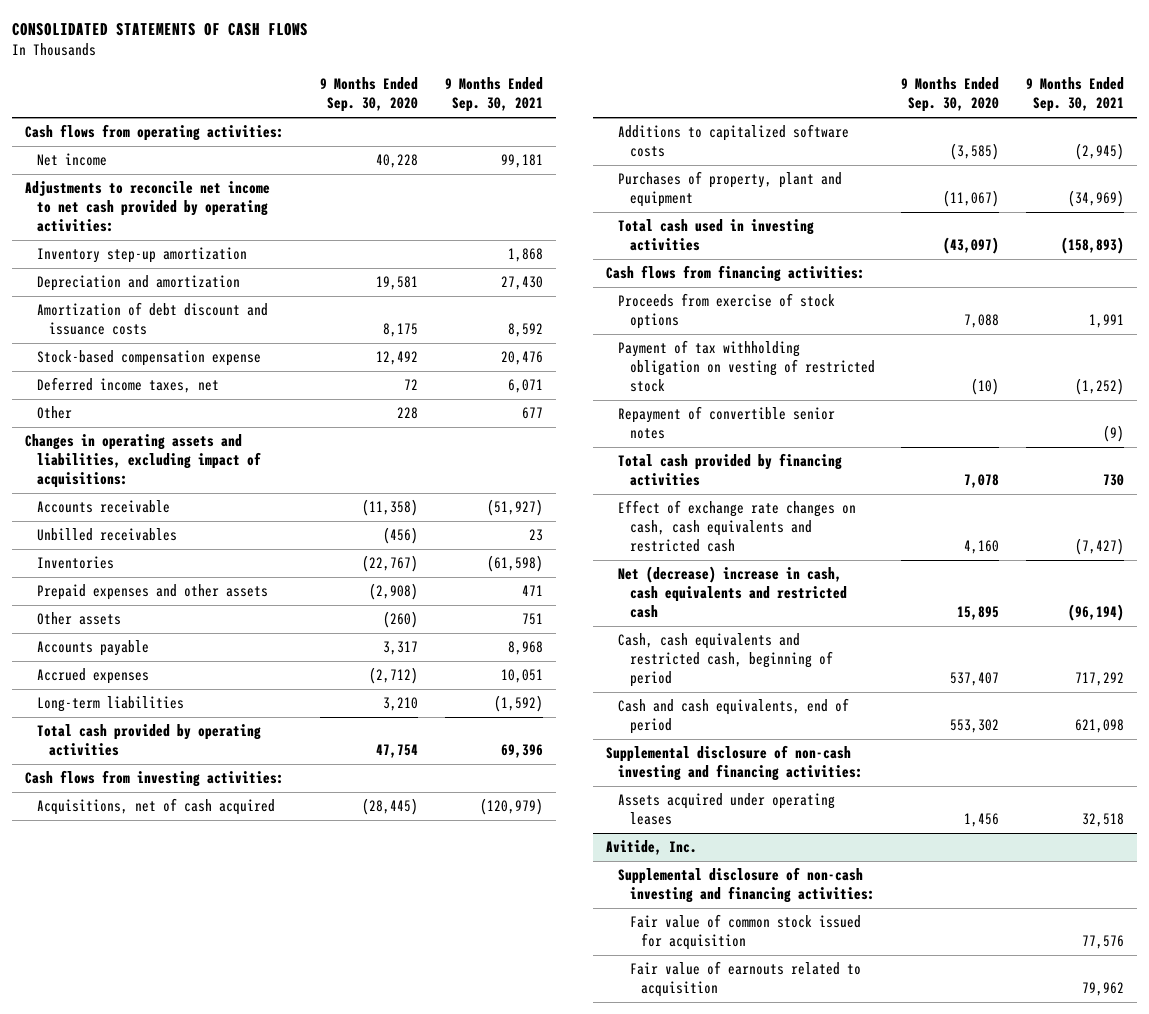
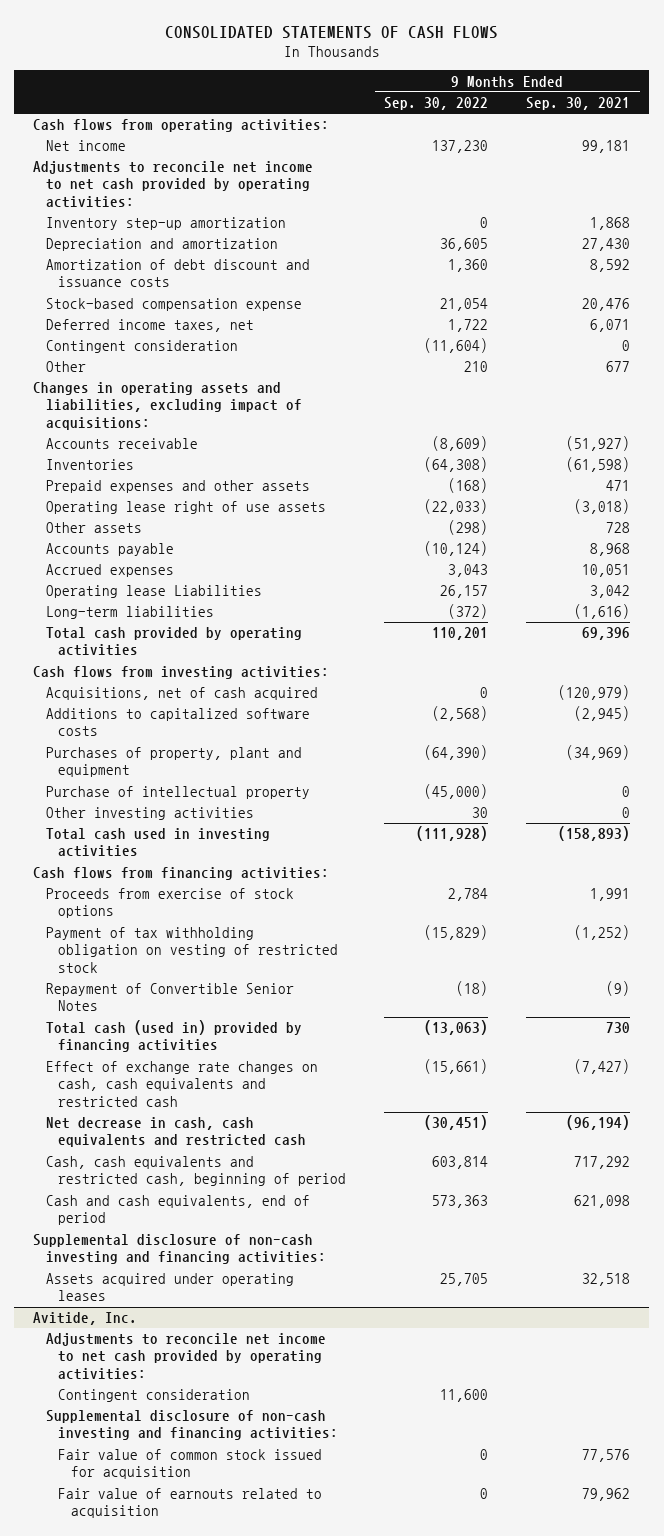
- | 9 Months Ended Sep. 30, 2020 | 9 Months Ended Sep. 30, 2021
+ | 9 Months Ended Sep. 30, 2022 | 9 Months Ended Sep. 30, 2021
+ Contingent consideration | (11,604) | 0
- Unbilled receivables | (456) | 23
- Other assets | (260) | 751
+ Operating lease right of use assets | (22,033) | (3,018)
+ Other assets | (298) | 728
- Long-term liabilities | 3,210 | (1,592)
+ Operating lease Liabilities | 26,157 | 3,042
+ Long-term liabilities | (372) | (1,616)
+ Purchase of intellectual property | (45,000) | 0
+ Other investing activities | 30 | 0
- Repayment of convertible senior notes | | (9)
- Total cash provided by financing activities | 7,078 | 730
+ Repayment of Convertible Senior Notes | (18) | (9)
+ Total cash (used in) provided by financing activities | (13,063) | 730
- Net (decrease) increase in cash, cash equivalents and restricted cash | 15,895 | (96,194)
+ Net decrease in cash, cash equivalents and restricted cash | (30,451) | (96,194)
@ Avitide, Inc.
+ Adjustments to reconcile net income to net cash provided by operating activities:
+ Contingent consideration | 11,600 |

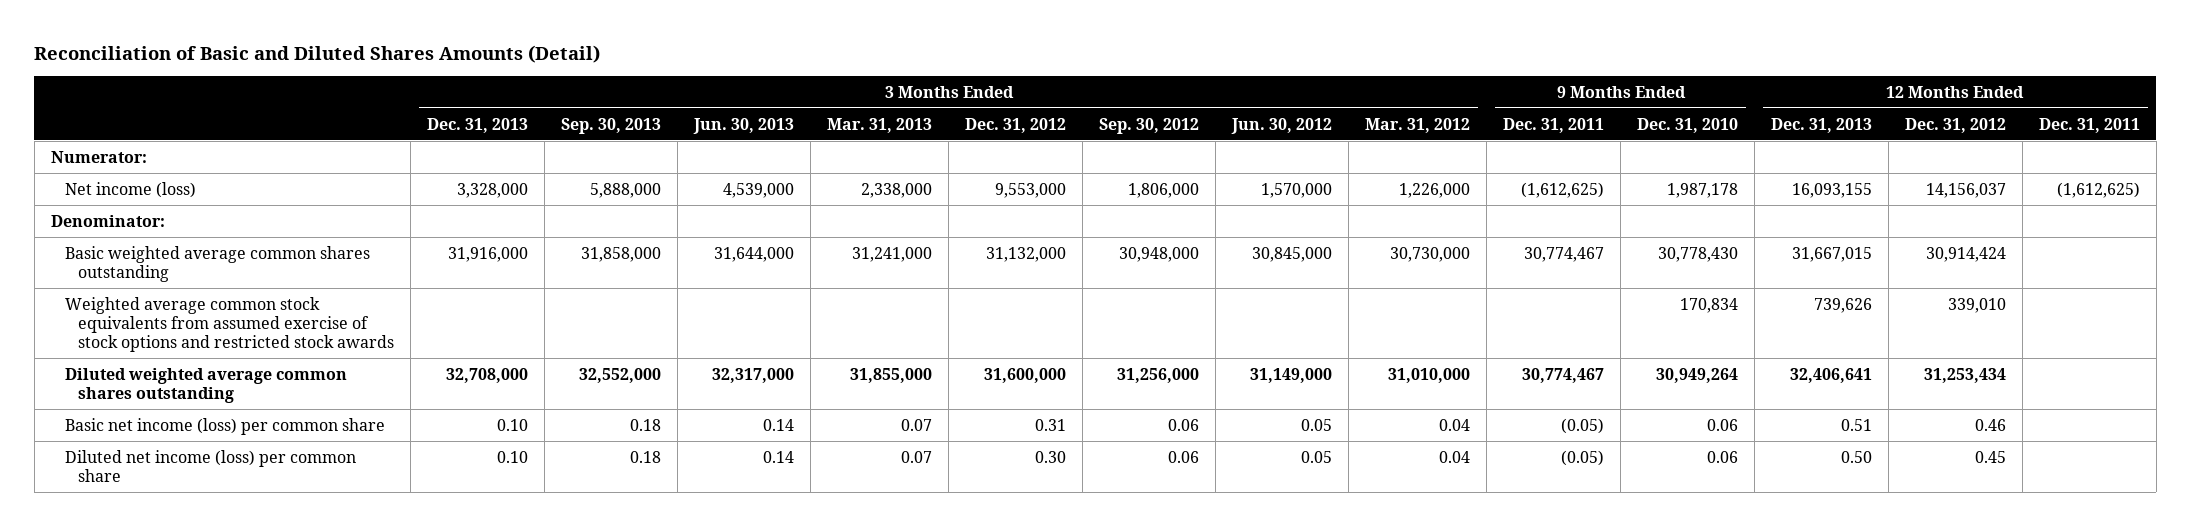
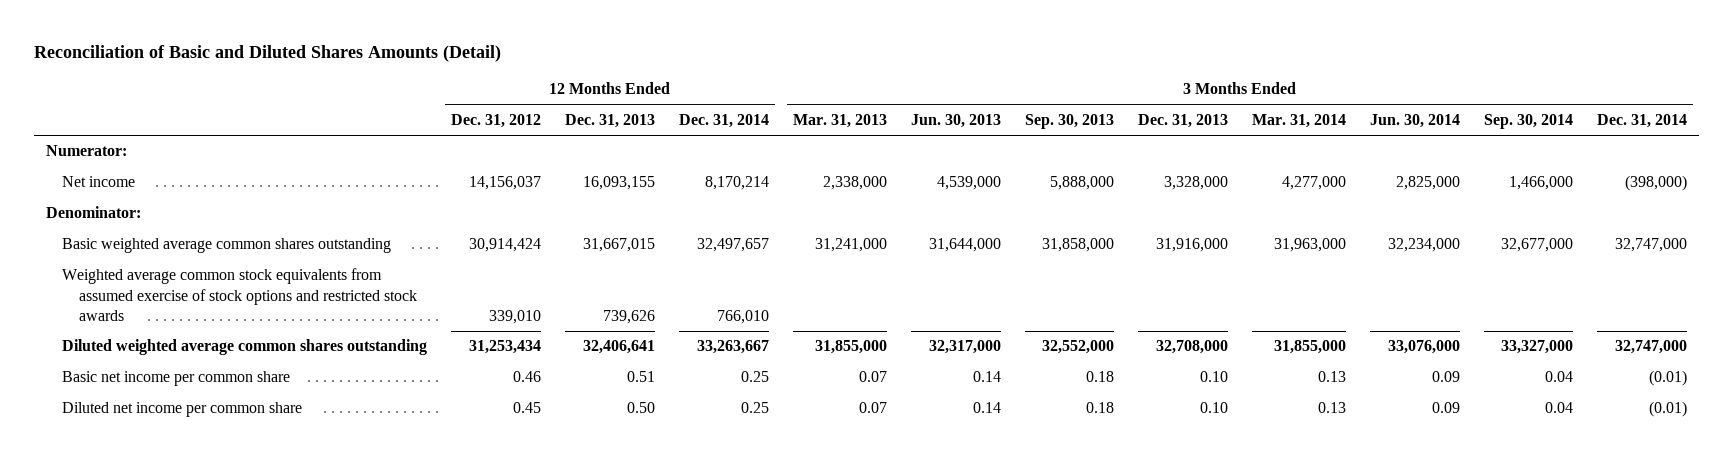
- | 3 Months Ended Dec. 31, 2013 | 3 Months Ended Sep. 30, 2013 | 3 Months Ended Jun. 30, 2013 | 3 Months Ended Mar. 31, 2013 | 3 Months Ended Dec. 31, 2012 | 3 Months Ended Sep. 30, 2012 | 3 Months Ended Jun. 30, 2012 | 3 Months Ended Mar. 31, 2012 | 9 Months Ended Dec. 31, 2011 | 9 Months Ended Dec. 31, 2010 | 12 Months Ended Dec. 31, 2013 | 12 Months Ended Dec. 31, 2012 | 12 Months Ended Dec. 31, 2011
+ | 12 Months Ended Dec. 31, 2012 | 12 Months Ended Dec. 31, 2013 | 12 Months Ended Dec. 31, 2014 | 3 Months Ended Mar. 31, 2013 | 3 Months Ended Jun. 30, 2013 | 3 Months Ended Sep. 30, 2013 | 3 Months Ended Dec. 31, 2013 | 3 Months Ended Mar. 31, 2014 | 3 Months Ended Jun. 30, 2014 | 3 Months Ended Sep. 30, 2014 | 3 Months Ended Dec. 31, 2014
- Net income (loss) | 3,328,000 | 5,888,000 | 4,539,000 | 2,338,000 | 9,553,000 | 1,806,000 | 1,570,000 | 1,226,000 | (1,612,625) | 1,987,178 | 16,093,155 | 14,156,037 | (1,612,625)
+ Net income | 14,156,037 | 16,093,155 | 8,170,214 | 2,338,000 | 4,539,000 | 5,888,000 | 3,328,000 | 4,277,000 | 2,825,000 | 1,466,000 | (398,000)
- Basic net income (loss) per common share | 0.10 | 0.18 | 0.14 | 0.07 | 0.31 | 0.06 | 0.05 | 0.04 | (0.05) | 0.06 | 0.51 | 0.46 |
- Diluted net income (loss) per common share | 0.10 | 0.18 | 0.14 | 0.07 | 0.30 | 0.06 | 0.05 | 0.04 | (0.05) | 0.06 | 0.50 | 0.45 |
+ Basic net income per common share | 0.46 | 0.51 | 0.25 | 0.07 | 0.14 | 0.18 | 0.10 | 0.13 | 0.09 | 0.04 | (0.01)
+ Diluted net income per common share | 0.45 | 0.50 | 0.25 | 0.07 | 0.14 | 0.18 | 0.10 | 0.13 | 0.09 | 0.04 | (0.01)

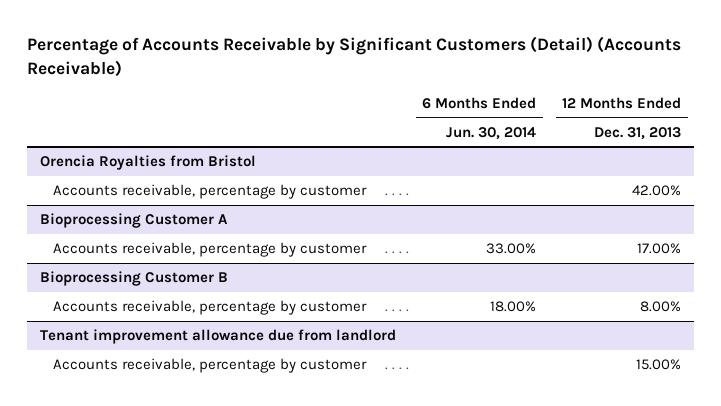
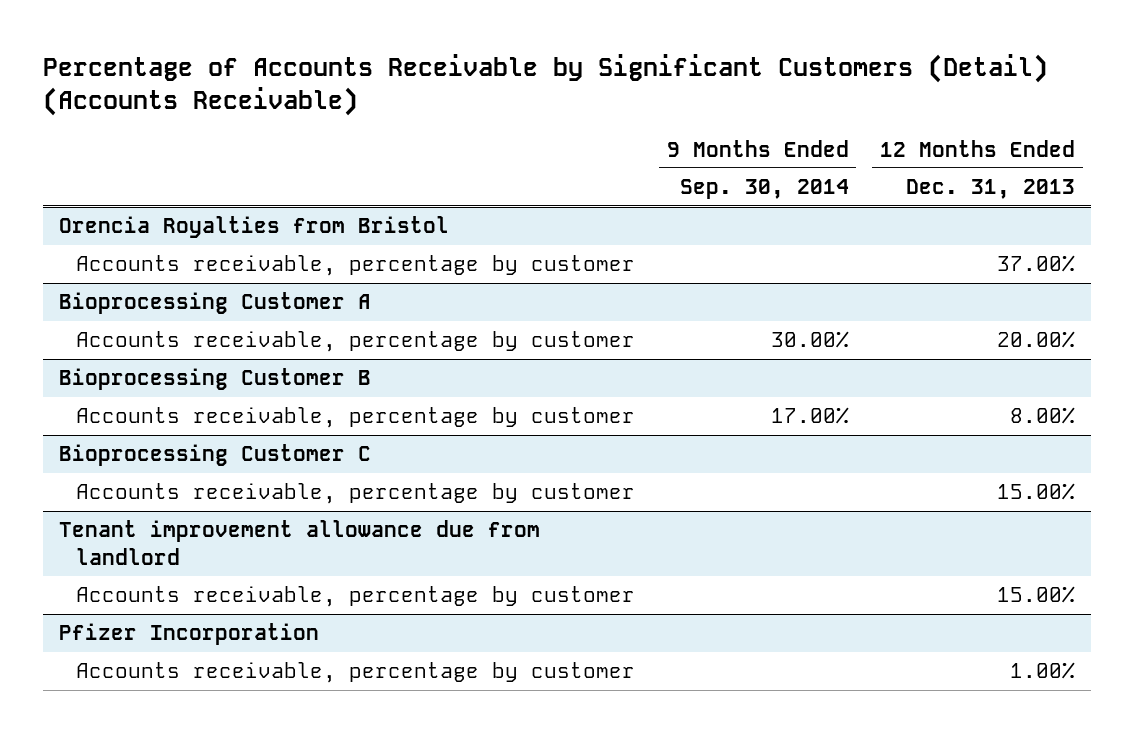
- | 6 Months Ended Jun. 30, 2014 | 12 Months Ended Dec. 31, 2013
+ | 9 Months Ended Sep. 30, 2014 | 12 Months Ended Dec. 31, 2013
@ Orencia Royalties from Bristol
- Accounts receivable, percentage by customer | | 42.00%
+ Accounts receivable, percentage by customer | | 37.00%
@ Bioprocessing Customer A
- Accounts receivable, percentage by customer | 33.00% | 17.00%
+ Accounts receivable, percentage by customer | 30.00% | 20.00%
+ Bioprocessing Customer C
+ Accounts receivable, percentage by customer | | 15.00%
+ Pfizer Incorporation
+ Accounts receivable, percentage by customer | | 1.00%

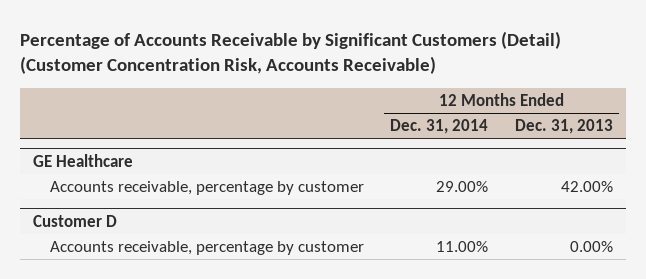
- Percentage of Accounts Receivable by Significant Customers (Detail) (Accounts Receivable)
+ Percentage of Accounts Receivable by Significant Customers (Detail) (Customer Concentration Risk, Accounts Receivable)
- | 9 Months Ended Sep. 30, 2014 | 12 Months Ended Dec. 31, 2013
+ | 12 Months Ended Dec. 31, 2014 | 12 Months Ended Dec. 31, 2013
- Orencia Royalties from Bristol
- Accounts receivable, percentage by customer | | 37.00%
- Bioprocessing Customer A
- Accounts receivable, percentage by customer | 30.00% | 20.00%
- Bioprocessing Customer B
- Accounts receivable, percentage by customer | 17.00% | 8.00%
- Bioprocessing Customer C
- Accounts receivable, percentage by customer | | 15.00%
- Tenant improvement allowance due from landlord
- Accounts receivable, percentage by customer | | 15.00%
- Pfizer Incorporation
- Accounts receivable, percentage by customer | | 1.00%
+ GE Healthcare
+ Accounts receivable, percentage by customer | 29.00% | 42.00%
+ Customer D
+ Accounts receivable, percentage by customer | 11.00% | 0.00%

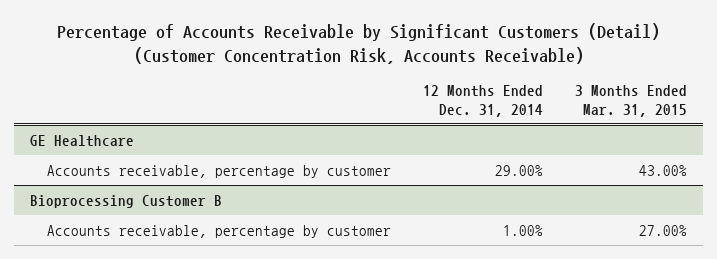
- | 12 Months Ended Dec. 31, 2014 | 12 Months Ended Dec. 31, 2013
+ | 12 Months Ended Dec. 31, 2014 | 3 Months Ended Mar. 31, 2015
- Customer D
- Accounts receivable, percentage by customer | 11.00% | 0.00%
+ Bioprocessing Customer B
+ Accounts receivable, percentage by customer | 1.00% | 27.00%

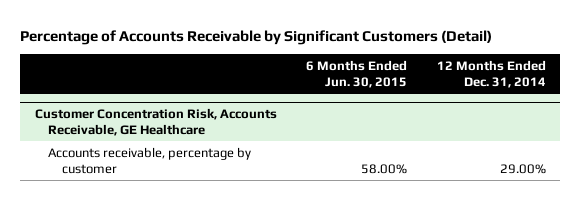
- Percentage of Accounts Receivable by Significant Customers (Detail) (Customer Concentration Risk, Accounts Receivable)
+ Percentage of Accounts Receivable by Significant Customers (Detail)
- | 12 Months Ended Dec. 31, 2014 | 3 Months Ended Mar. 31, 2015
+ | 6 Months Ended Jun. 30, 2015 | 12 Months Ended Dec. 31, 2014
- GE Healthcare
+ Customer Concentration Risk, Accounts Receivable, GE Healthcare
- Bioprocessing Customer B
- Accounts receivable, percentage by customer | 1.00% | 27.00%

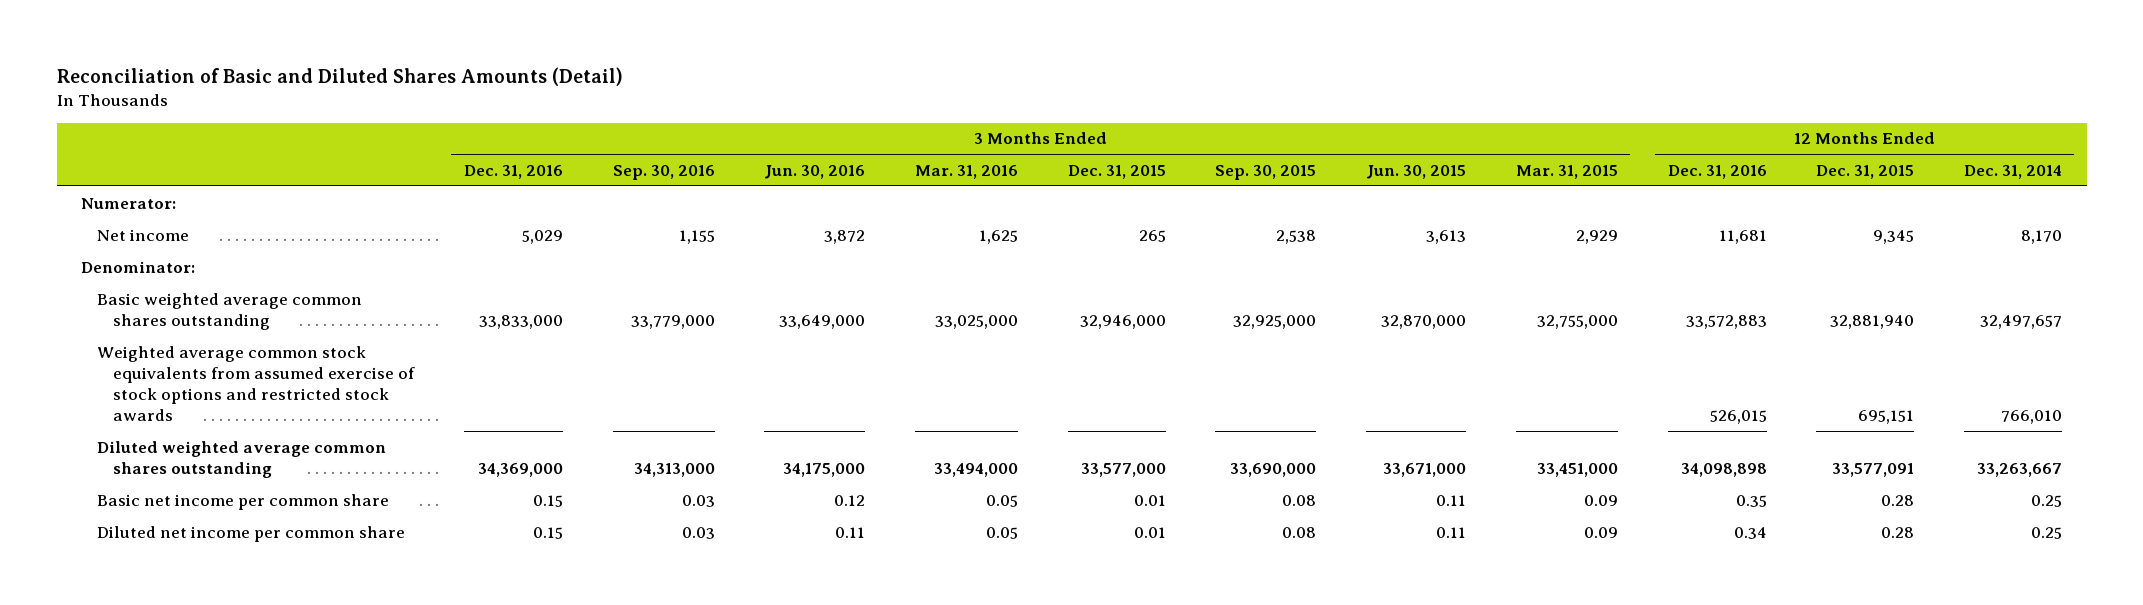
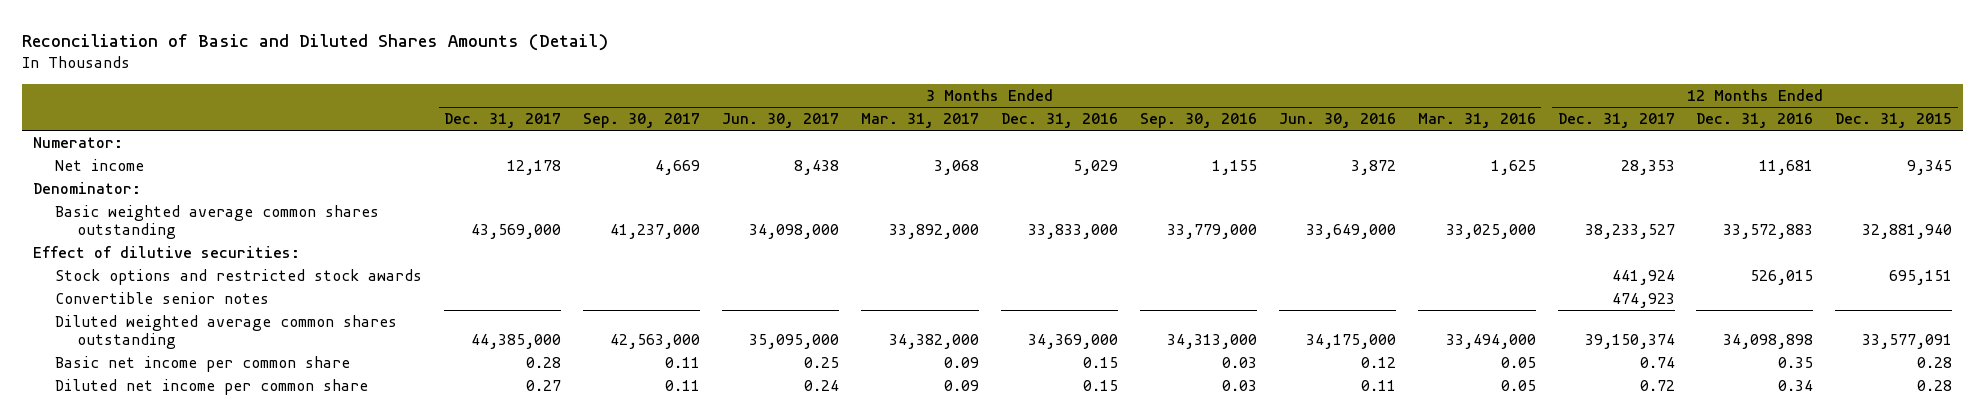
- | 3 Months Ended Dec. 31, 2016 | 3 Months Ended Sep. 30, 2016 | 3 Months Ended Jun. 30, 2016 | 3 Months Ended Mar. 31, 2016 | 3 Months Ended Dec. 31, 2015 | 3 Months Ended Sep. 30, 2015 | 3 Months Ended Jun. 30, 2015 | 3 Months Ended Mar. 31, 2015 | 12 Months Ended Dec. 31, 2016 | 12 Months Ended Dec. 31, 2015 | 12 Months Ended Dec. 31, 2014
+ | 3 Months Ended Dec. 31, 2017 | 3 Months Ended Sep. 30, 2017 | 3 Months Ended Jun. 30, 2017 | 3 Months Ended Mar. 31, 2017 | 3 Months Ended Dec. 31, 2016 | 3 Months Ended Sep. 30, 2016 | 3 Months Ended Jun. 30, 2016 | 3 Months Ended Mar. 31, 2016 | 12 Months Ended Dec. 31, 2017 | 12 Months Ended Dec. 31, 2016 | 12 Months Ended Dec. 31, 2015
- Weighted average common stock equivalents from assumed exercise of stock options and restricted stock awards | | | | | | | | | 526,015 | 695,151 | 766,010
+ Effect of dilutive securities:
+ Stock options and restricted stock awards | | | | | | | | | 441,924 | 526,015 | 695,151
+ Convertible senior notes | | | | | | | | | 474,923 | |

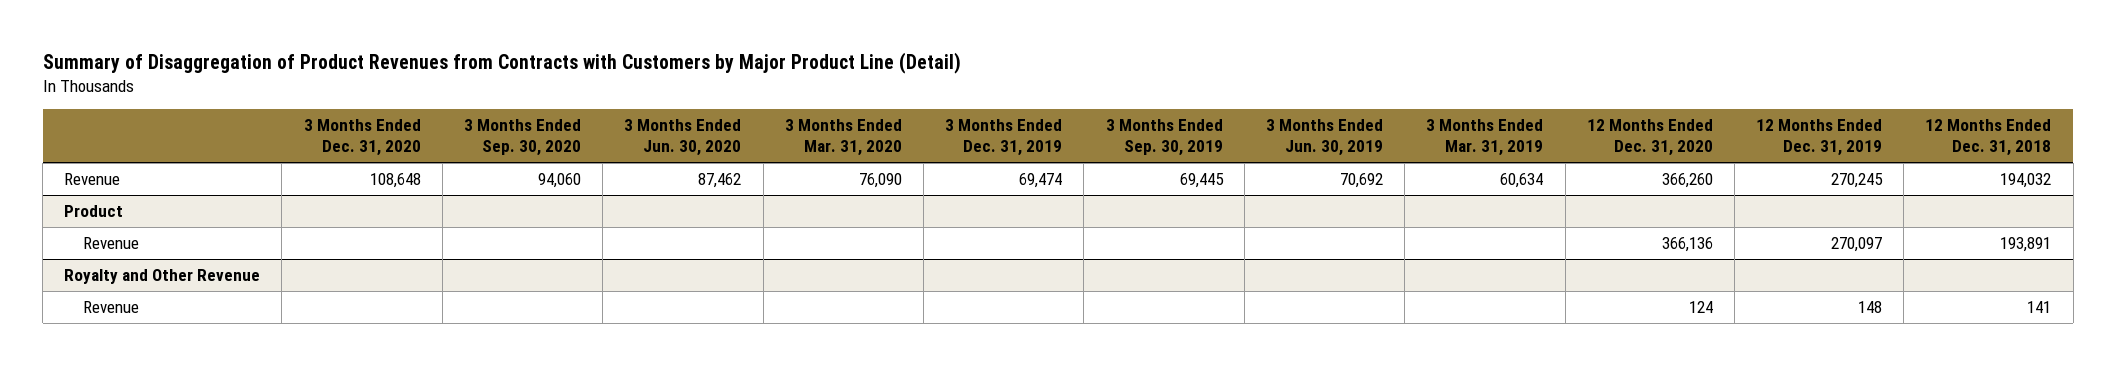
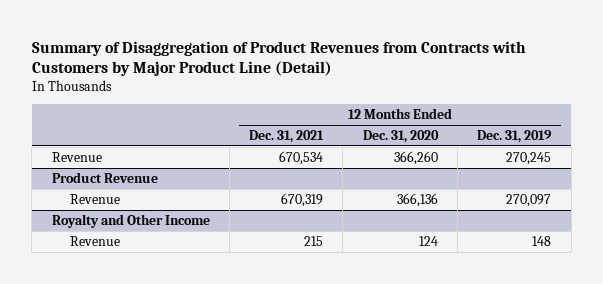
- | 3 Months Ended Dec. 31, 2020 | 3 Months Ended Sep. 30, 2020 | 3 Months Ended Jun. 30, 2020 | 3 Months Ended Mar. 31, 2020 | 3 Months Ended Dec. 31, 2019 | 3 Months Ended Sep. 30, 2019 | 3 Months Ended Jun. 30, 2019 | 3 Months Ended Mar. 31, 2019 | 12 Months Ended Dec. 31, 2020 | 12 Months Ended Dec. 31, 2019 | 12 Months Ended Dec. 31, 2018
+ | 12 Months Ended Dec. 31, 2021 | 12 Months Ended Dec. 31, 2020 | 12 Months Ended Dec. 31, 2019
- Product
+ Product Revenue
- Royalty and Other Revenue
+ Royalty and Other Income

